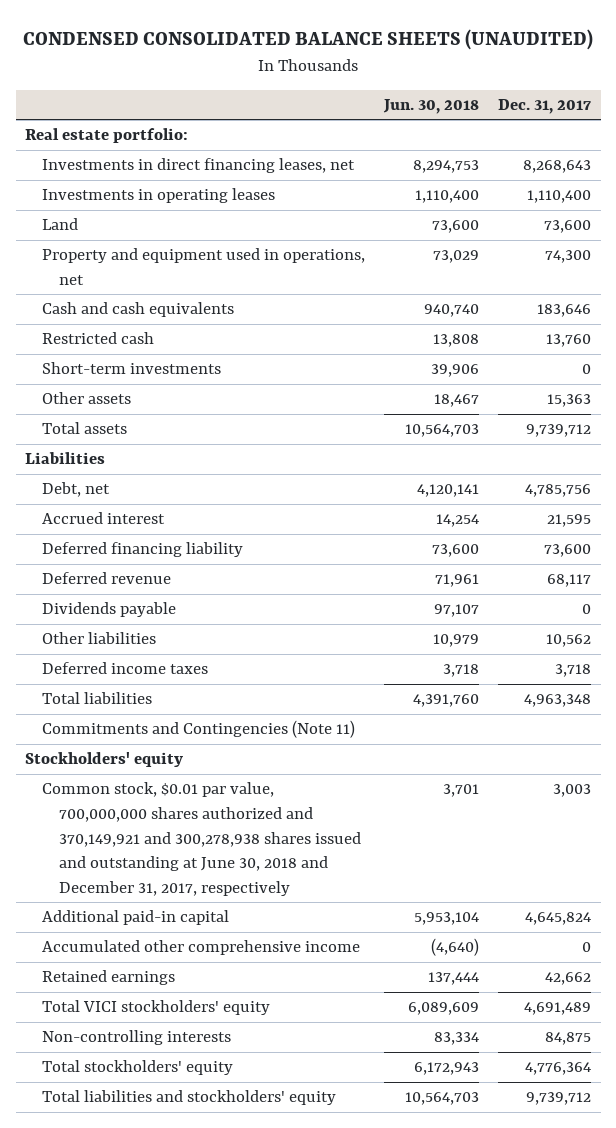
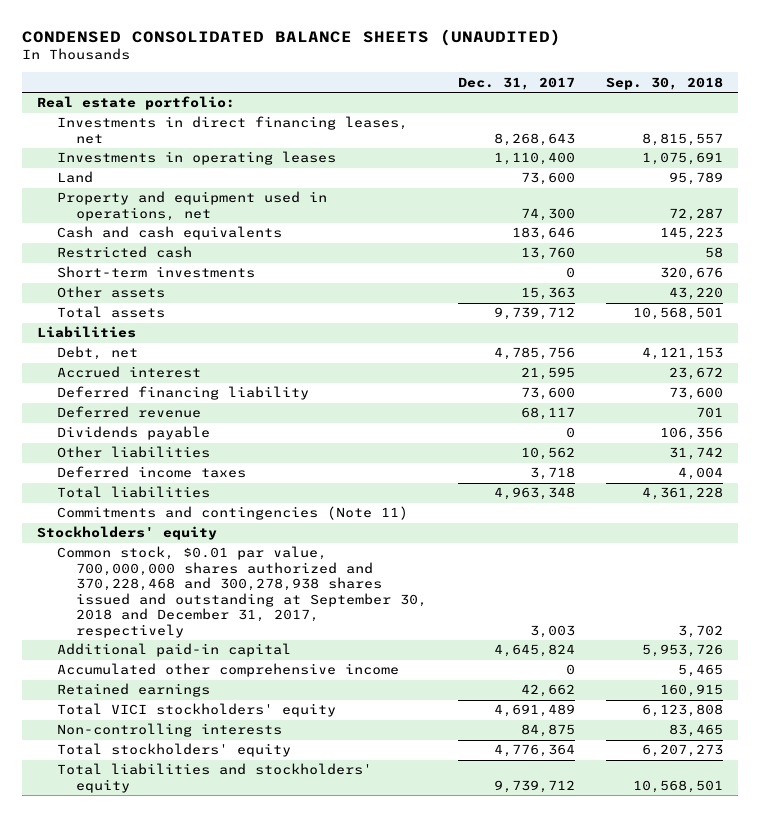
- | Jun. 30, 2018 | Dec. 31, 2017
+ | Dec. 31, 2017 | Sep. 30, 2018
- Commitments and Contingencies (Note 11)
+ Commitments and contingencies (Note 11)
- Common stock, $0.01 par value, 700,000,000 shares authorized and 370,149,921 and 300,278,938 shares issued and outstanding at June 30, 2018 and December 31, 2017, respectively | 3,701 | 3,003
+ Common stock, $0.01 par value, 700,000,000 shares authorized and 370,228,468 and 300,278,938 shares issued and outstanding at September 30, 2018 and December 31, 2017, respectively | 3,003 | 3,702

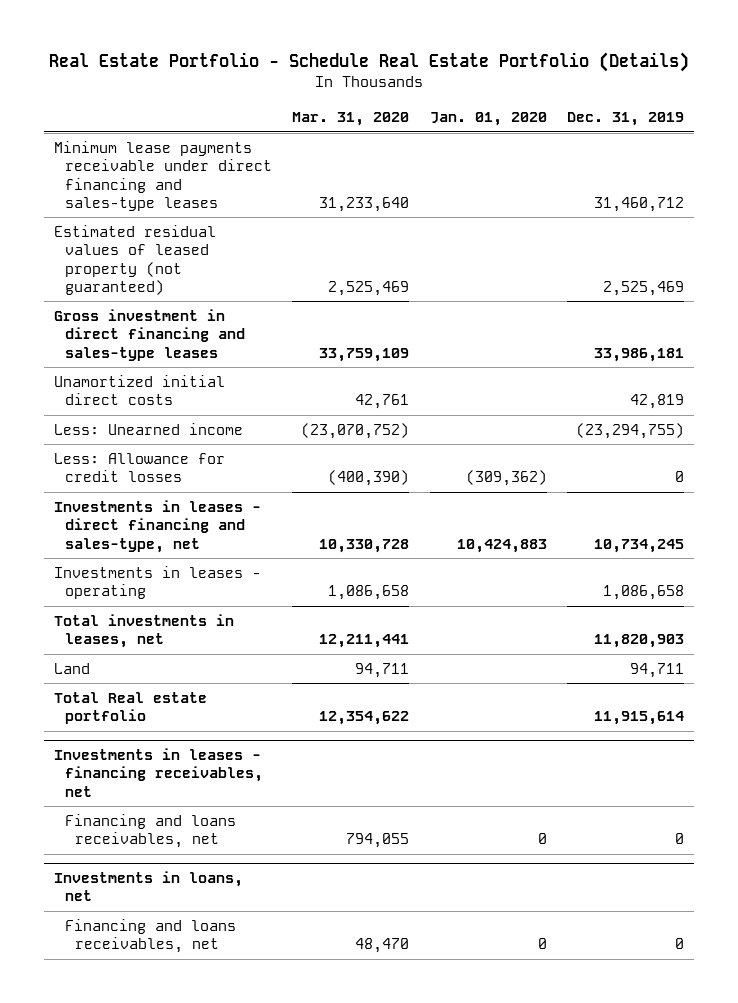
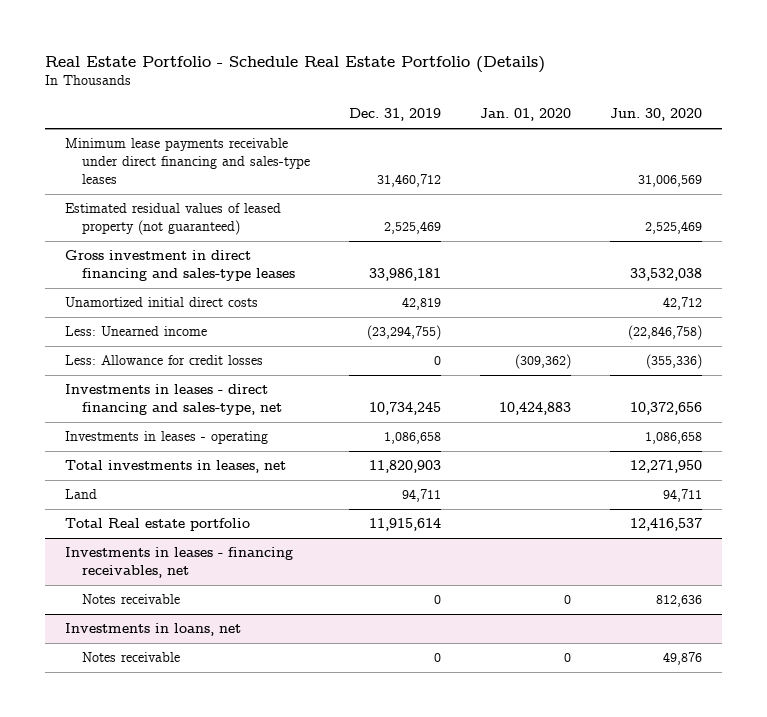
- | Mar. 31, 2020 | Jan. 01, 2020 | Dec. 31, 2019
+ | Dec. 31, 2019 | Jan. 01, 2020 | Jun. 30, 2020
@ Investments in leases - financing receivables, net
- Financing and loans receivables, net | 794,055 | 0 | 0
+ Notes receivable | 0 | 0 | 812,636
@ Investments in loans, net
- Financing and loans receivables, net | 48,470 | 0 | 0
+ Notes receivable | 0 | 0 | 49,876

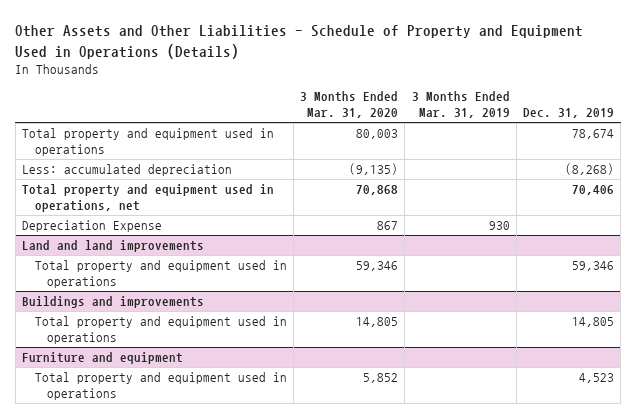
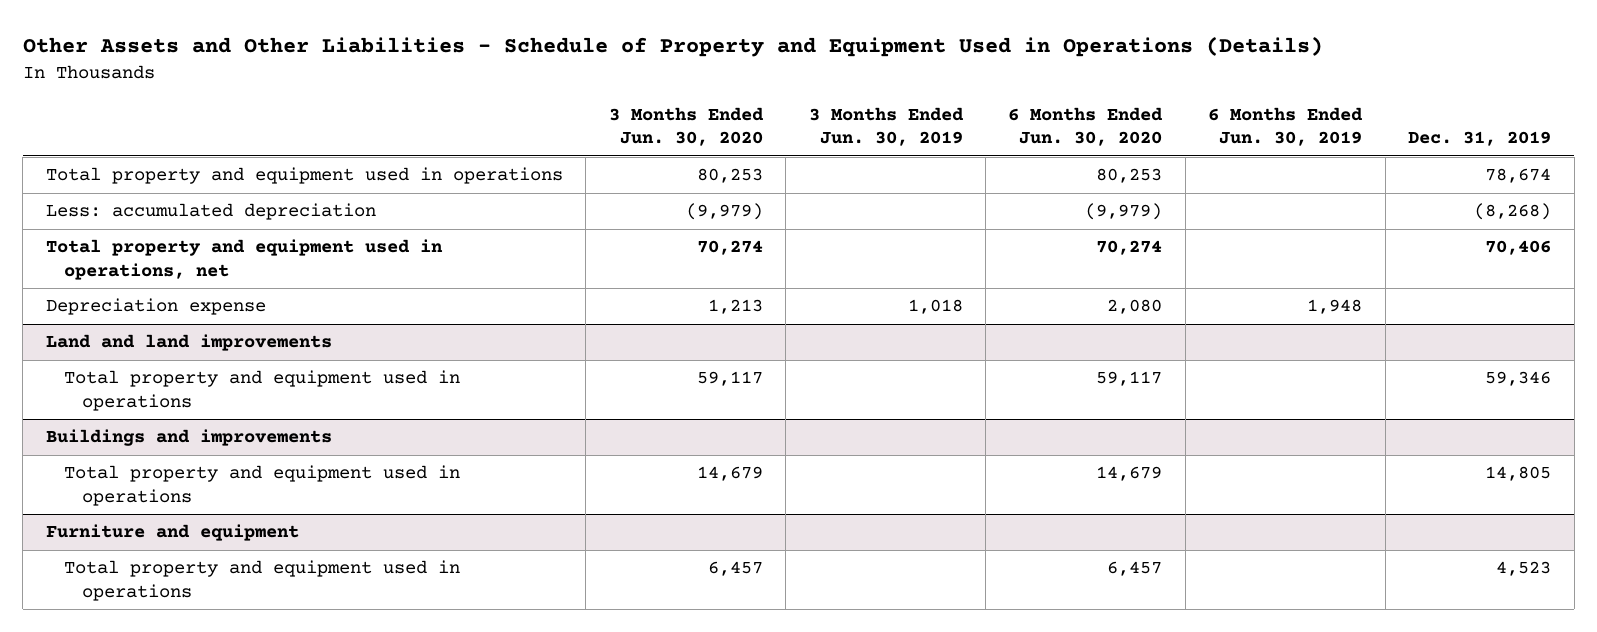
- | 3 Months Ended Mar. 31, 2020 | 3 Months Ended Mar. 31, 2019 | Dec. 31, 2019
+ | 3 Months Ended Jun. 30, 2020 | 3 Months Ended Jun. 30, 2019 | 6 Months Ended Jun. 30, 2020 | 6 Months Ended Jun. 30, 2019 | Dec. 31, 2019
- Depreciation Expense | 867 | 930 |
+ Depreciation expense | 1,213 | 1,018 | 2,080 | 1,948 |

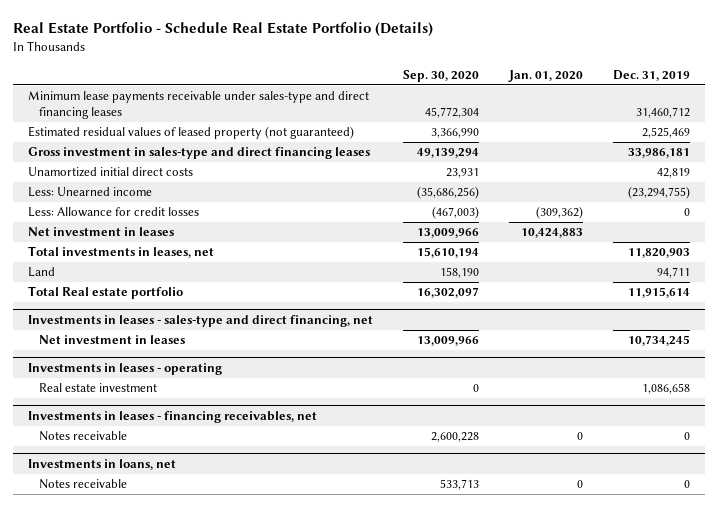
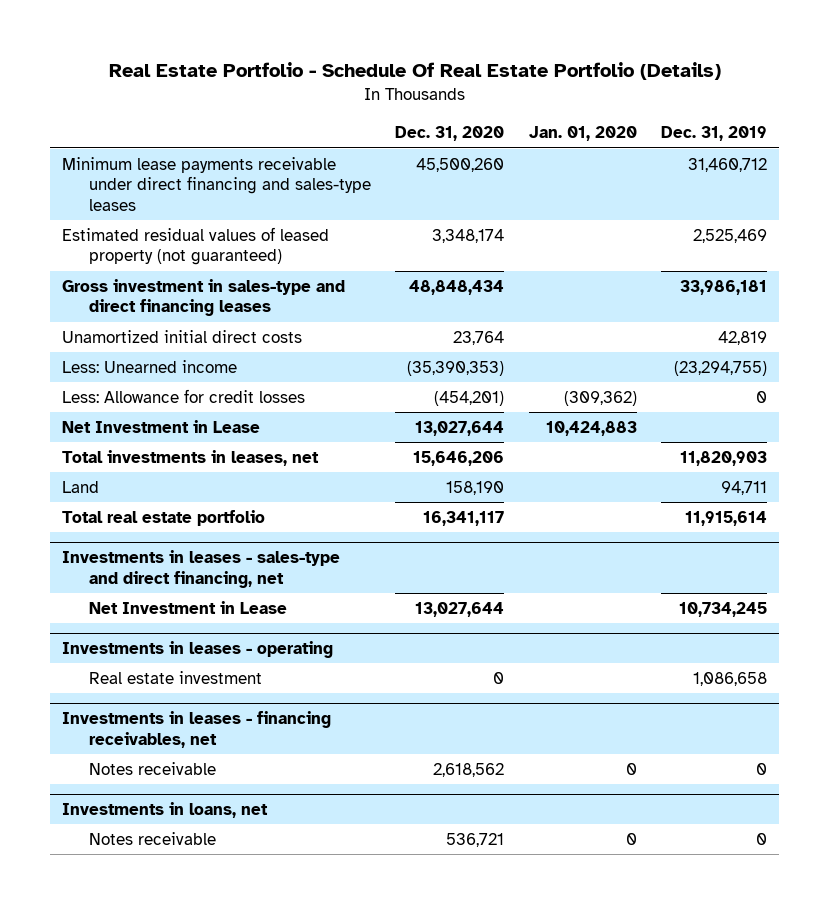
- Real Estate Portfolio - Schedule Real Estate Portfolio (Details)
+ Real Estate Portfolio - Schedule Of Real Estate Portfolio (Details)
- | Sep. 30, 2020 | Jan. 01, 2020 | Dec. 31, 2019
+ | Dec. 31, 2020 | Jan. 01, 2020 | Dec. 31, 2019
- Minimum lease payments receivable under sales-type and direct financing leases | 45,772,304 | | 31,460,712
+ Minimum lease payments receivable under direct financing and sales-type leases | 45,500,260 | | 31,460,712
- Net investment in leases | 13,009,966 | 10,424,883 |
+ Net Investment in Lease | 13,027,644 | 10,424,883 |
- Total Real estate portfolio | 16,302,097 | | 11,915,614
+ Total real estate portfolio | 16,341,117 | | 11,915,614
@ Investments in leases - sales-type and direct financing, net
- Net investment in leases | 13,009,966 | | 10,734,245
+ Net Investment in Lease | 13,027,644 | | 10,734,245

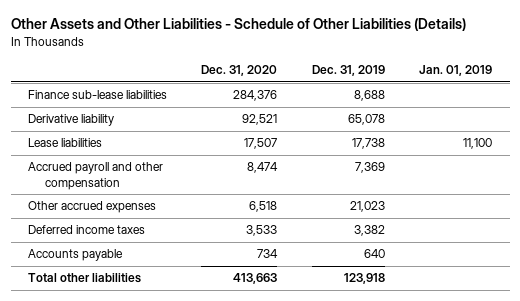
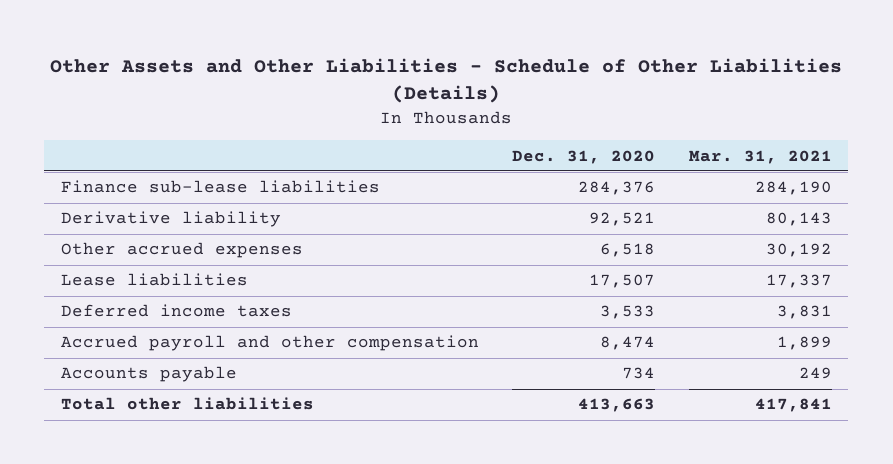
- | Dec. 31, 2020 | Dec. 31, 2019 | Jan. 01, 2019
+ | Dec. 31, 2020 | Mar. 31, 2021
moved down: Lease liabilities | 17,507 | 17,337
moved down: Accrued payroll and other compensation | 8,474 | 1,899

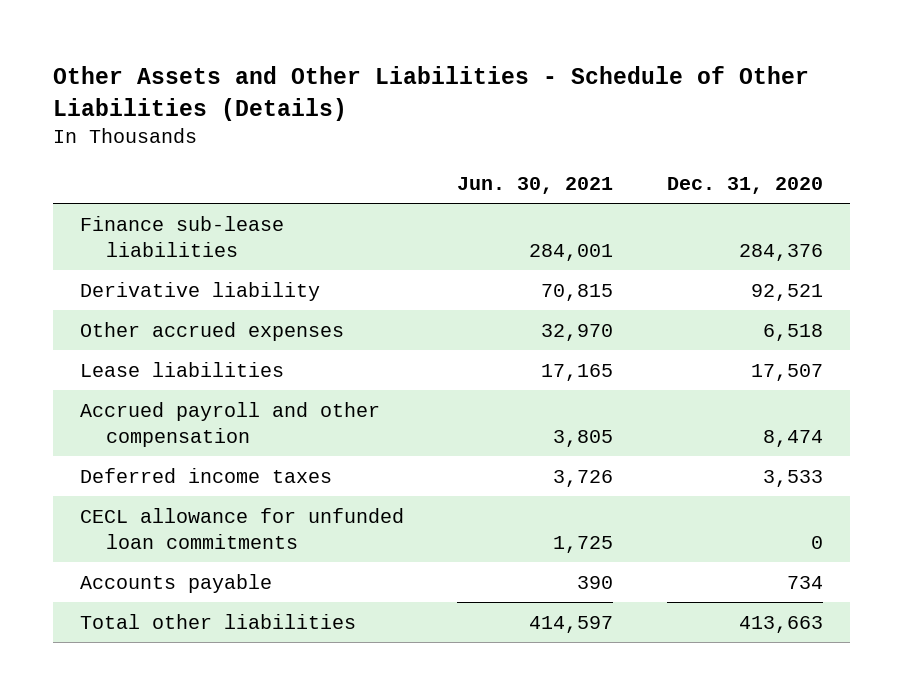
- | Dec. 31, 2020 | Mar. 31, 2021
+ | Jun. 30, 2021 | Dec. 31, 2020
moved down: Deferred income taxes | 3,726 | 3,533
+ CECL allowance for unfunded loan commitments | 1,725 | 0

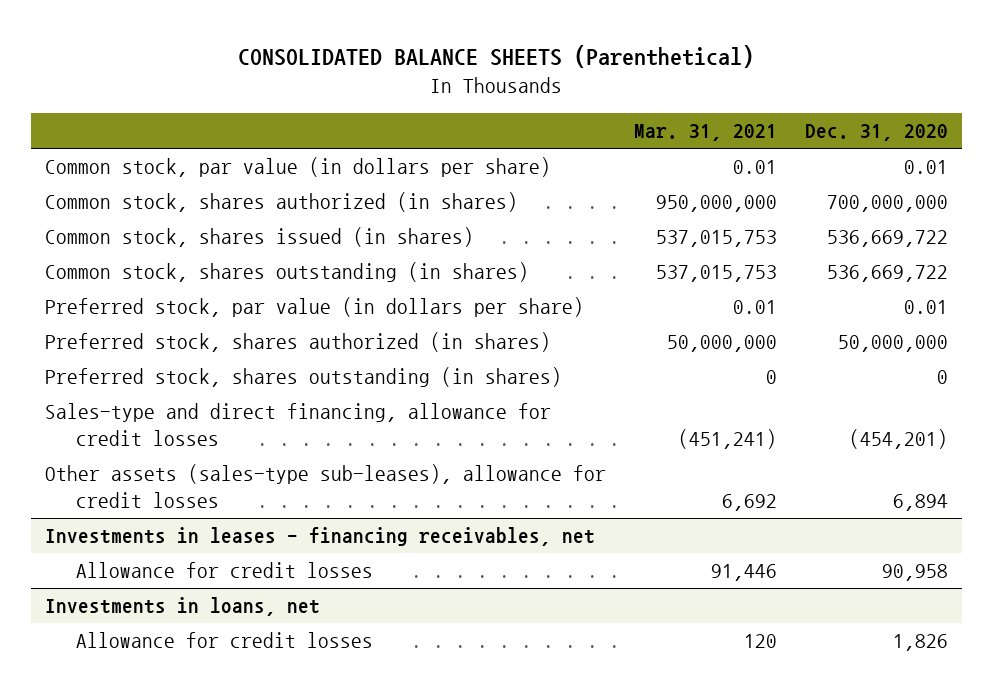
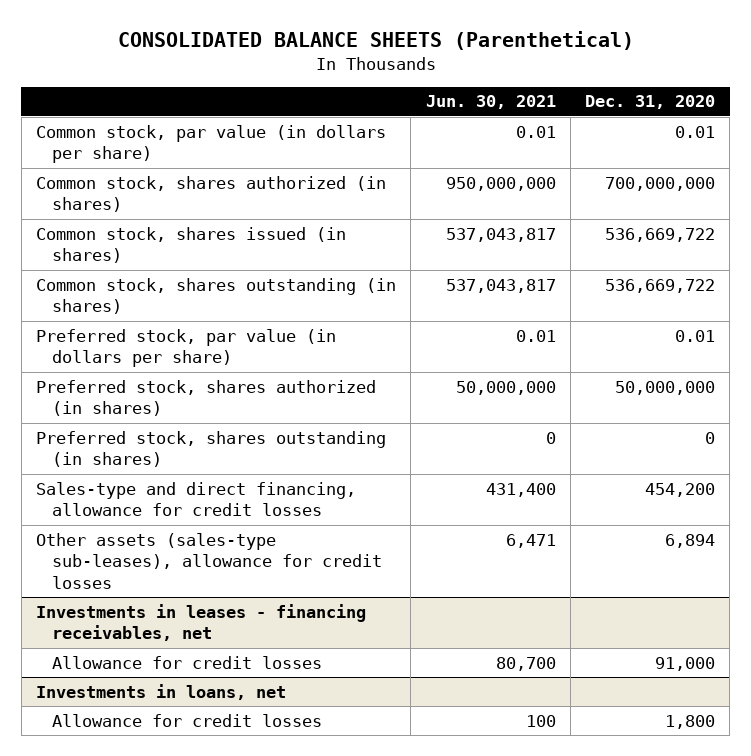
- | Mar. 31, 2021 | Dec. 31, 2020
+ | Jun. 30, 2021 | Dec. 31, 2020
- Sales-type and direct financing, allowance for credit losses | (451,241) | (454,201)
+ Sales-type and direct financing, allowance for credit losses | 431,400 | 454,200
@ Investments in leases - financing receivables, net
- Allowance for credit losses | 91,446 | 90,958
+ Allowance for credit losses | 80,700 | 91,000
@ Investments in loans, net
- Allowance for credit losses | 120 | 1,826
+ Allowance for credit losses | 100 | 1,800

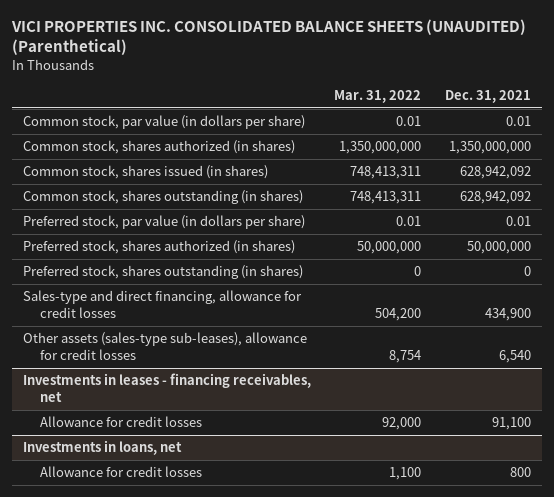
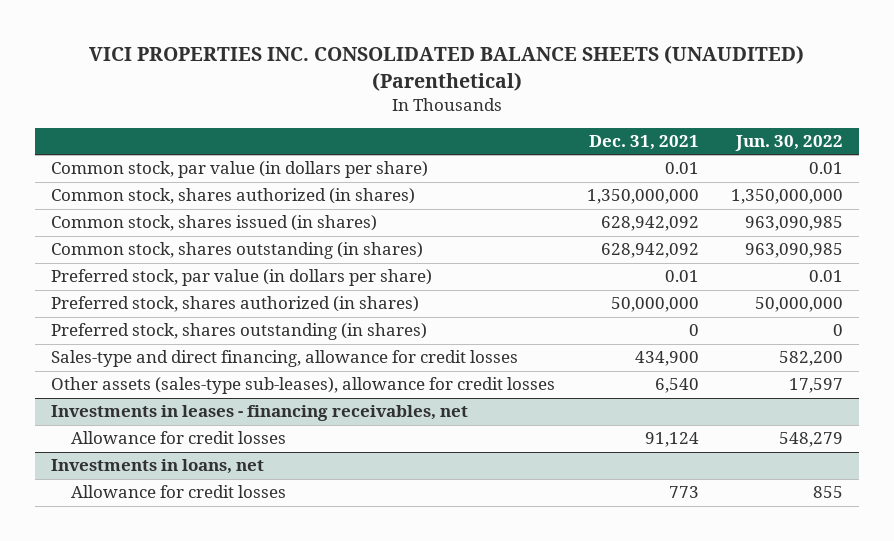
- | Mar. 31, 2022 | Dec. 31, 2021
+ | Dec. 31, 2021 | Jun. 30, 2022
@ Investments in leases - financing receivables, net
- Allowance for credit losses | 92,000 | 91,100
+ Allowance for credit losses | 91,124 | 548,279
@ Investments in loans, net
- Allowance for credit losses | 1,100 | 800
+ Allowance for credit losses | 773 | 855

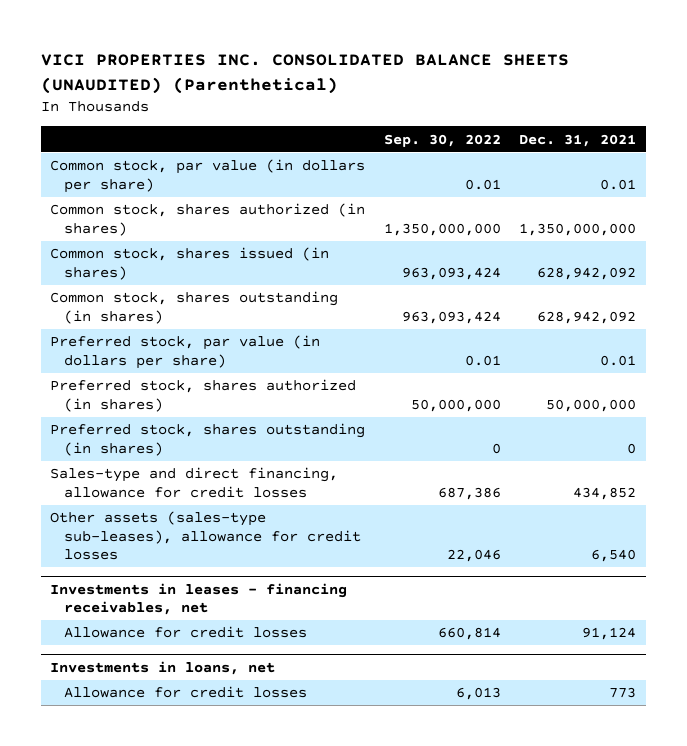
- | Dec. 31, 2021 | Jun. 30, 2022
+ | Sep. 30, 2022 | Dec. 31, 2021
- Sales-type and direct financing, allowance for credit losses | 434,900 | 582,200
+ Sales-type and direct financing, allowance for credit losses | 687,386 | 434,852

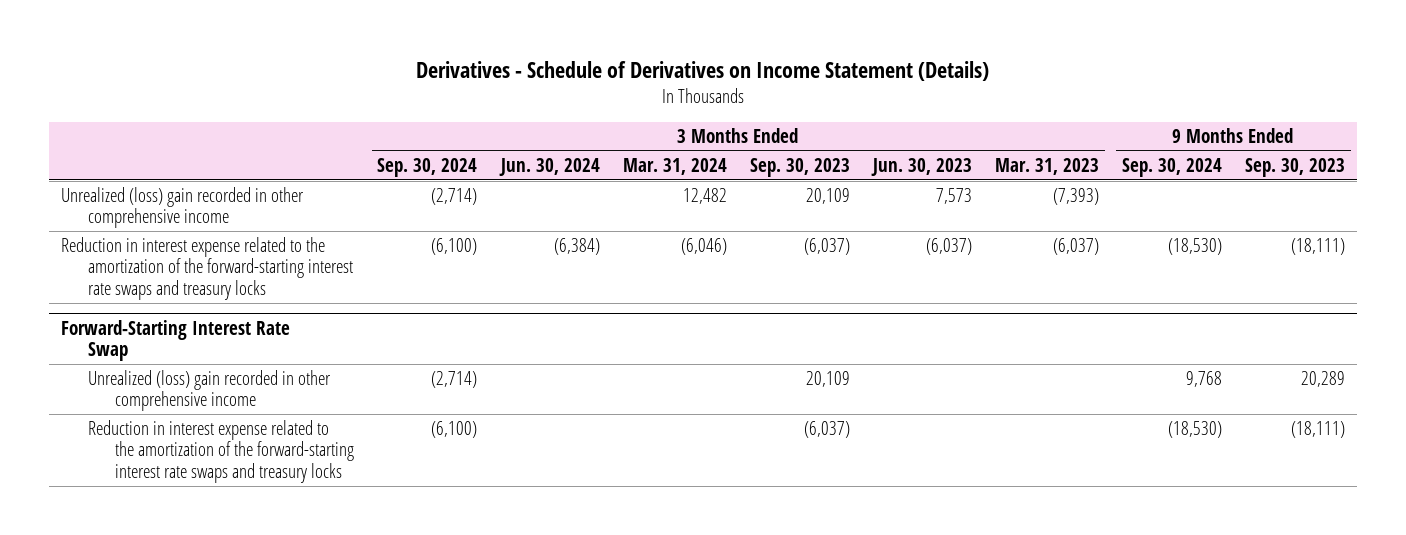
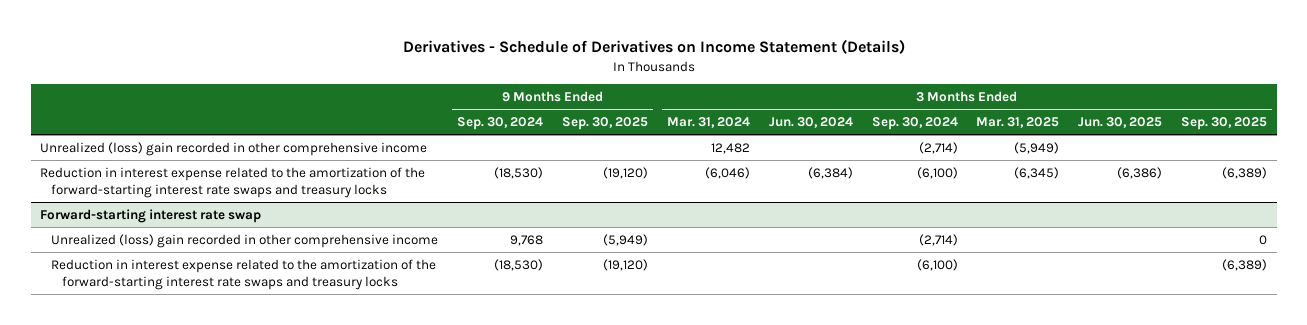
- | 3 Months Ended Sep. 30, 2024 | 3 Months Ended Jun. 30, 2024 | 3 Months Ended Mar. 31, 2024 | 3 Months Ended Sep. 30, 2023 | 3 Months Ended Jun. 30, 2023 | 3 Months Ended Mar. 31, 2023 | 9 Months Ended Sep. 30, 2024 | 9 Months Ended Sep. 30, 2023
+ | 9 Months Ended Sep. 30, 2024 | 9 Months Ended Sep. 30, 2025 | 3 Months Ended Mar. 31, 2024 | 3 Months Ended Jun. 30, 2024 | 3 Months Ended Sep. 30, 2024 | 3 Months Ended Mar. 31, 2025 | 3 Months Ended Jun. 30, 2025 | 3 Months Ended Sep. 30, 2025
- Forward-Starting Interest Rate Swap
+ Forward-starting interest rate swap

